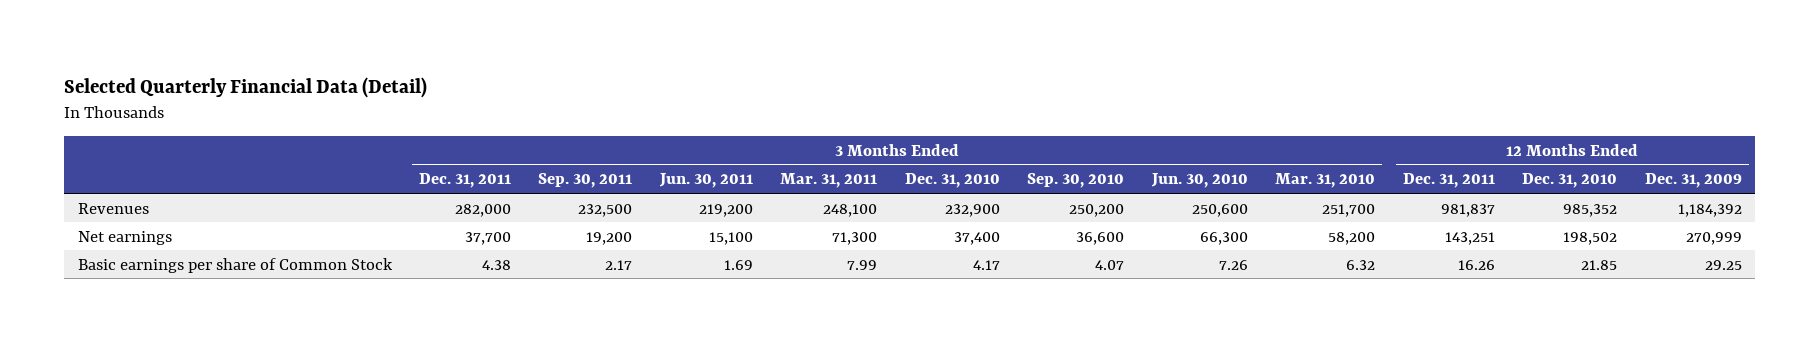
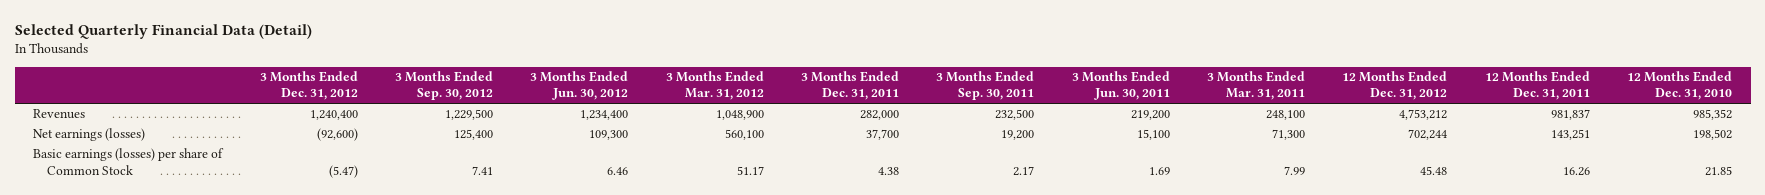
- | 3 Months Ended Dec. 31, 2011 | 3 Months Ended Sep. 30, 2011 | 3 Months Ended Jun. 30, 2011 | 3 Months Ended Mar. 31, 2011 | 3 Months Ended Dec. 31, 2010 | 3 Months Ended Sep. 30, 2010 | 3 Months Ended Jun. 30, 2010 | 3 Months Ended Mar. 31, 2010 | 12 Months Ended Dec. 31, 2011 | 12 Months Ended Dec. 31, 2010 | 12 Months Ended Dec. 31, 2009
+ | 3 Months Ended Dec. 31, 2012 | 3 Months Ended Sep. 30, 2012 | 3 Months Ended Jun. 30, 2012 | 3 Months Ended Mar. 31, 2012 | 3 Months Ended Dec. 31, 2011 | 3 Months Ended Sep. 30, 2011 | 3 Months Ended Jun. 30, 2011 | 3 Months Ended Mar. 31, 2011 | 12 Months Ended Dec. 31, 2012 | 12 Months Ended Dec. 31, 2011 | 12 Months Ended Dec. 31, 2010
- Net earnings | 37,700 | 19,200 | 15,100 | 71,300 | 37,400 | 36,600 | 66,300 | 58,200 | 143,251 | 198,502 | 270,999
- Basic earnings per share of Common Stock | 4.38 | 2.17 | 1.69 | 7.99 | 4.17 | 4.07 | 7.26 | 6.32 | 16.26 | 21.85 | 29.25
+ Net earnings (losses) | (92,600) | 125,400 | 109,300 | 560,100 | 37,700 | 19,200 | 15,100 | 71,300 | 702,244 | 143,251 | 198,502
+ Basic earnings (losses) per share of Common Stock | (5.47) | 7.41 | 6.46 | 51.17 | 4.38 | 2.17 | 1.69 | 7.99 | 45.48 | 16.26 | 21.85

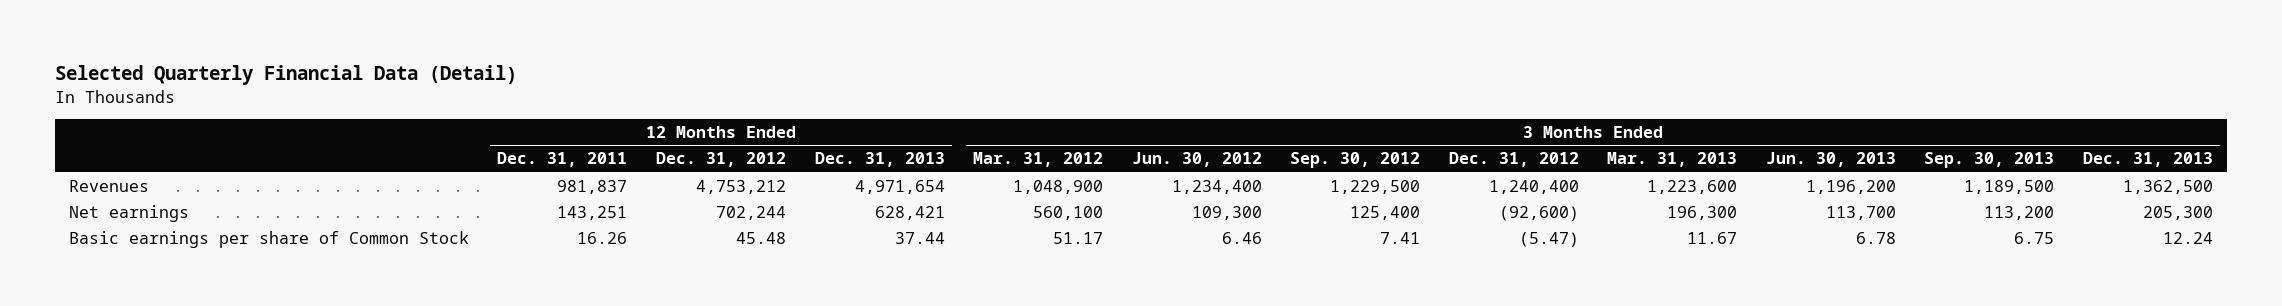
- | 3 Months Ended Dec. 31, 2012 | 3 Months Ended Sep. 30, 2012 | 3 Months Ended Jun. 30, 2012 | 3 Months Ended Mar. 31, 2012 | 3 Months Ended Dec. 31, 2011 | 3 Months Ended Sep. 30, 2011 | 3 Months Ended Jun. 30, 2011 | 3 Months Ended Mar. 31, 2011 | 12 Months Ended Dec. 31, 2012 | 12 Months Ended Dec. 31, 2011 | 12 Months Ended Dec. 31, 2010
+ | 12 Months Ended Dec. 31, 2011 | 12 Months Ended Dec. 31, 2012 | 12 Months Ended Dec. 31, 2013 | 3 Months Ended Mar. 31, 2012 | 3 Months Ended Jun. 30, 2012 | 3 Months Ended Sep. 30, 2012 | 3 Months Ended Dec. 31, 2012 | 3 Months Ended Mar. 31, 2013 | 3 Months Ended Jun. 30, 2013 | 3 Months Ended Sep. 30, 2013 | 3 Months Ended Dec. 31, 2013
- Net earnings (losses) | (92,600) | 125,400 | 109,300 | 560,100 | 37,700 | 19,200 | 15,100 | 71,300 | 702,244 | 143,251 | 198,502
- Basic earnings (losses) per share of Common Stock | (5.47) | 7.41 | 6.46 | 51.17 | 4.38 | 2.17 | 1.69 | 7.99 | 45.48 | 16.26 | 21.85
+ Net earnings | 143,251 | 702,244 | 628,421 | 560,100 | 109,300 | 125,400 | (92,600) | 196,300 | 113,700 | 113,200 | 205,300
+ Basic earnings per share of Common Stock | 16.26 | 45.48 | 37.44 | 51.17 | 6.46 | 7.41 | (5.47) | 11.67 | 6.78 | 6.75 | 12.24

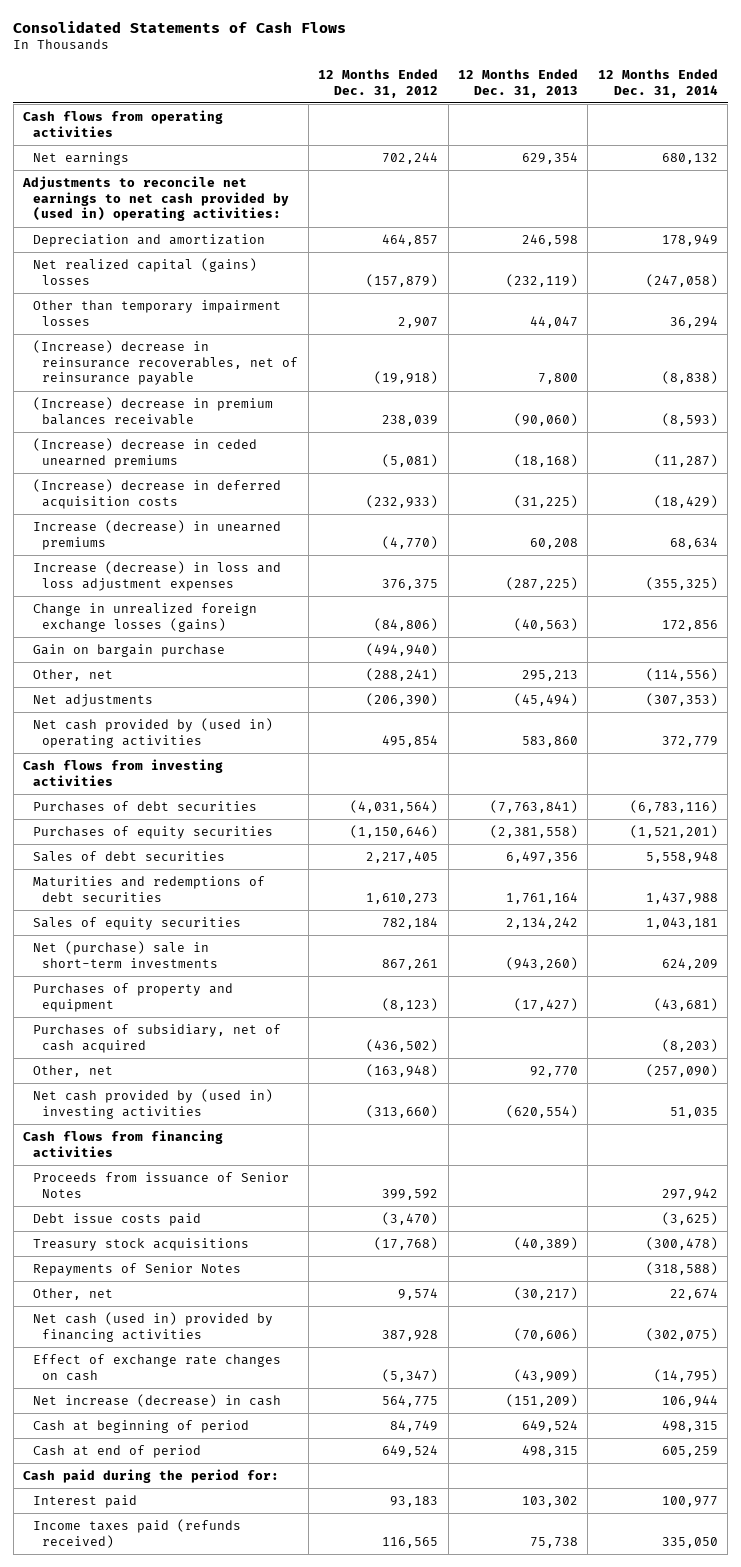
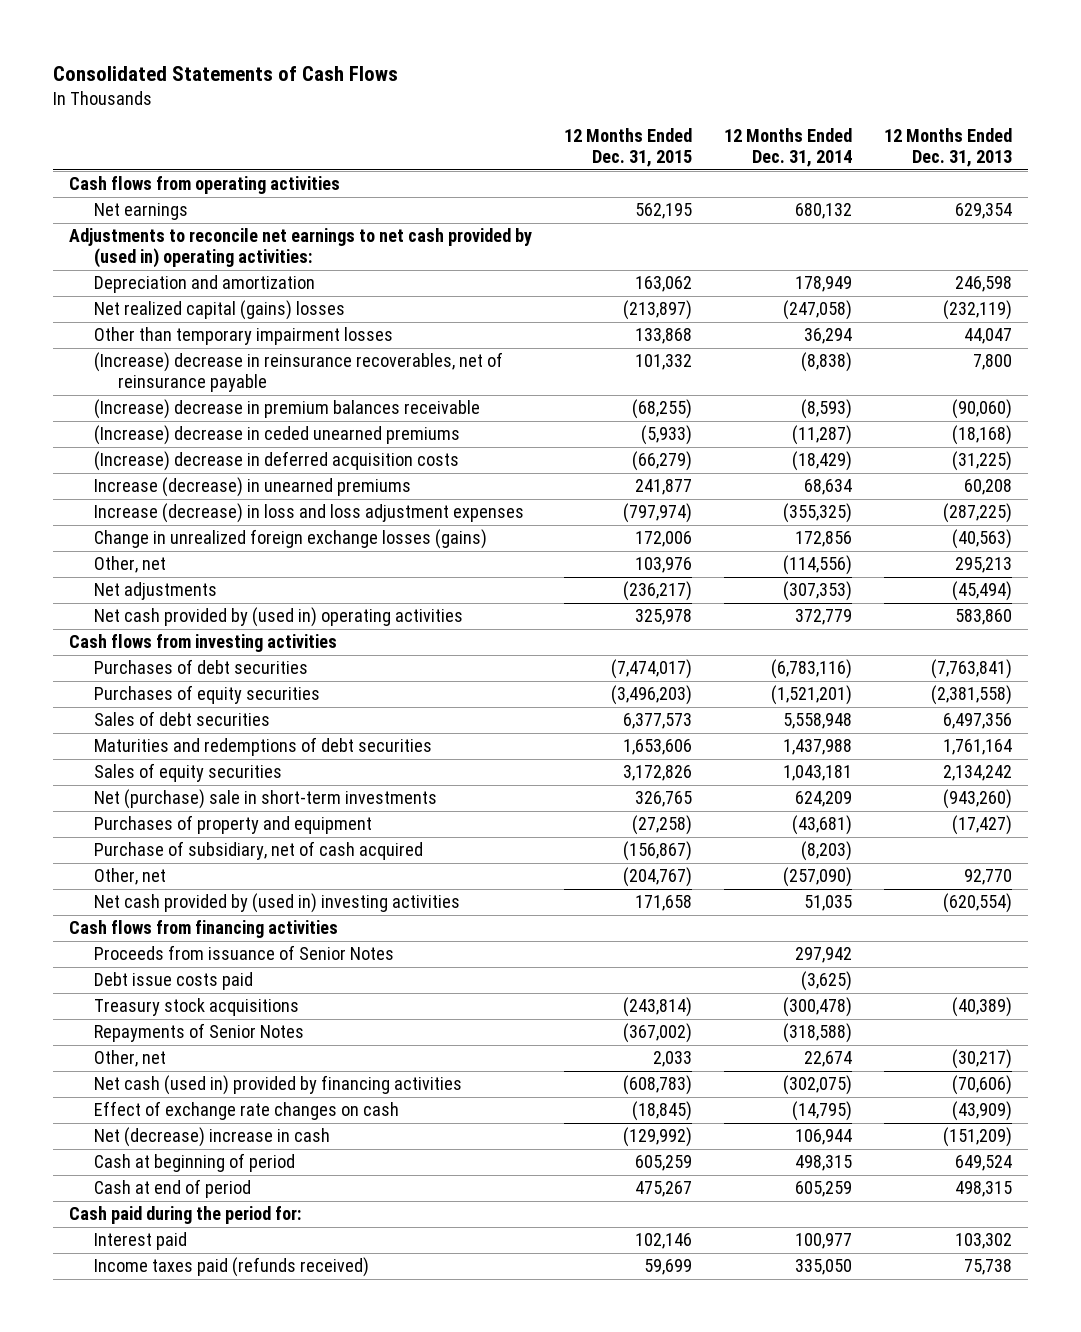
- | 12 Months Ended Dec. 31, 2012 | 12 Months Ended Dec. 31, 2013 | 12 Months Ended Dec. 31, 2014
+ | 12 Months Ended Dec. 31, 2015 | 12 Months Ended Dec. 31, 2014 | 12 Months Ended Dec. 31, 2013
- Gain on bargain purchase | (494,940) | |
- Purchases of subsidiary, net of cash acquired | (436,502) | | (8,203)
+ Purchase of subsidiary, net of cash acquired | (156,867) | (8,203) |
- Net increase (decrease) in cash | 564,775 | (151,209) | 106,944
+ Net (decrease) increase in cash | (129,992) | 106,944 | (151,209)

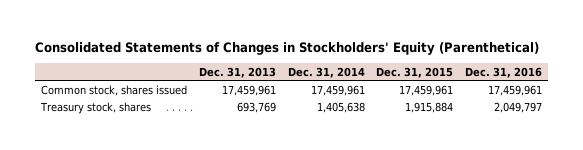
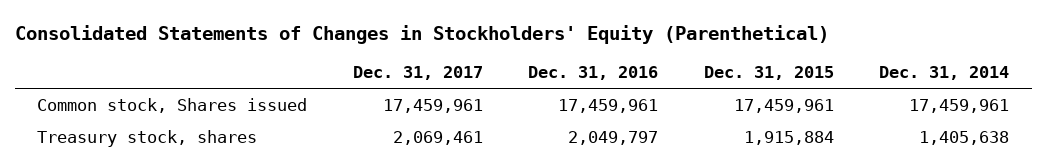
- | Dec. 31, 2013 | Dec. 31, 2014 | Dec. 31, 2015 | Dec. 31, 2016
+ | Dec. 31, 2017 | Dec. 31, 2016 | Dec. 31, 2015 | Dec. 31, 2014
- Common stock, shares issued | 17,459,961 | 17,459,961 | 17,459,961 | 17,459,961
+ Common stock, Shares issued | 17,459,961 | 17,459,961 | 17,459,961 | 17,459,961

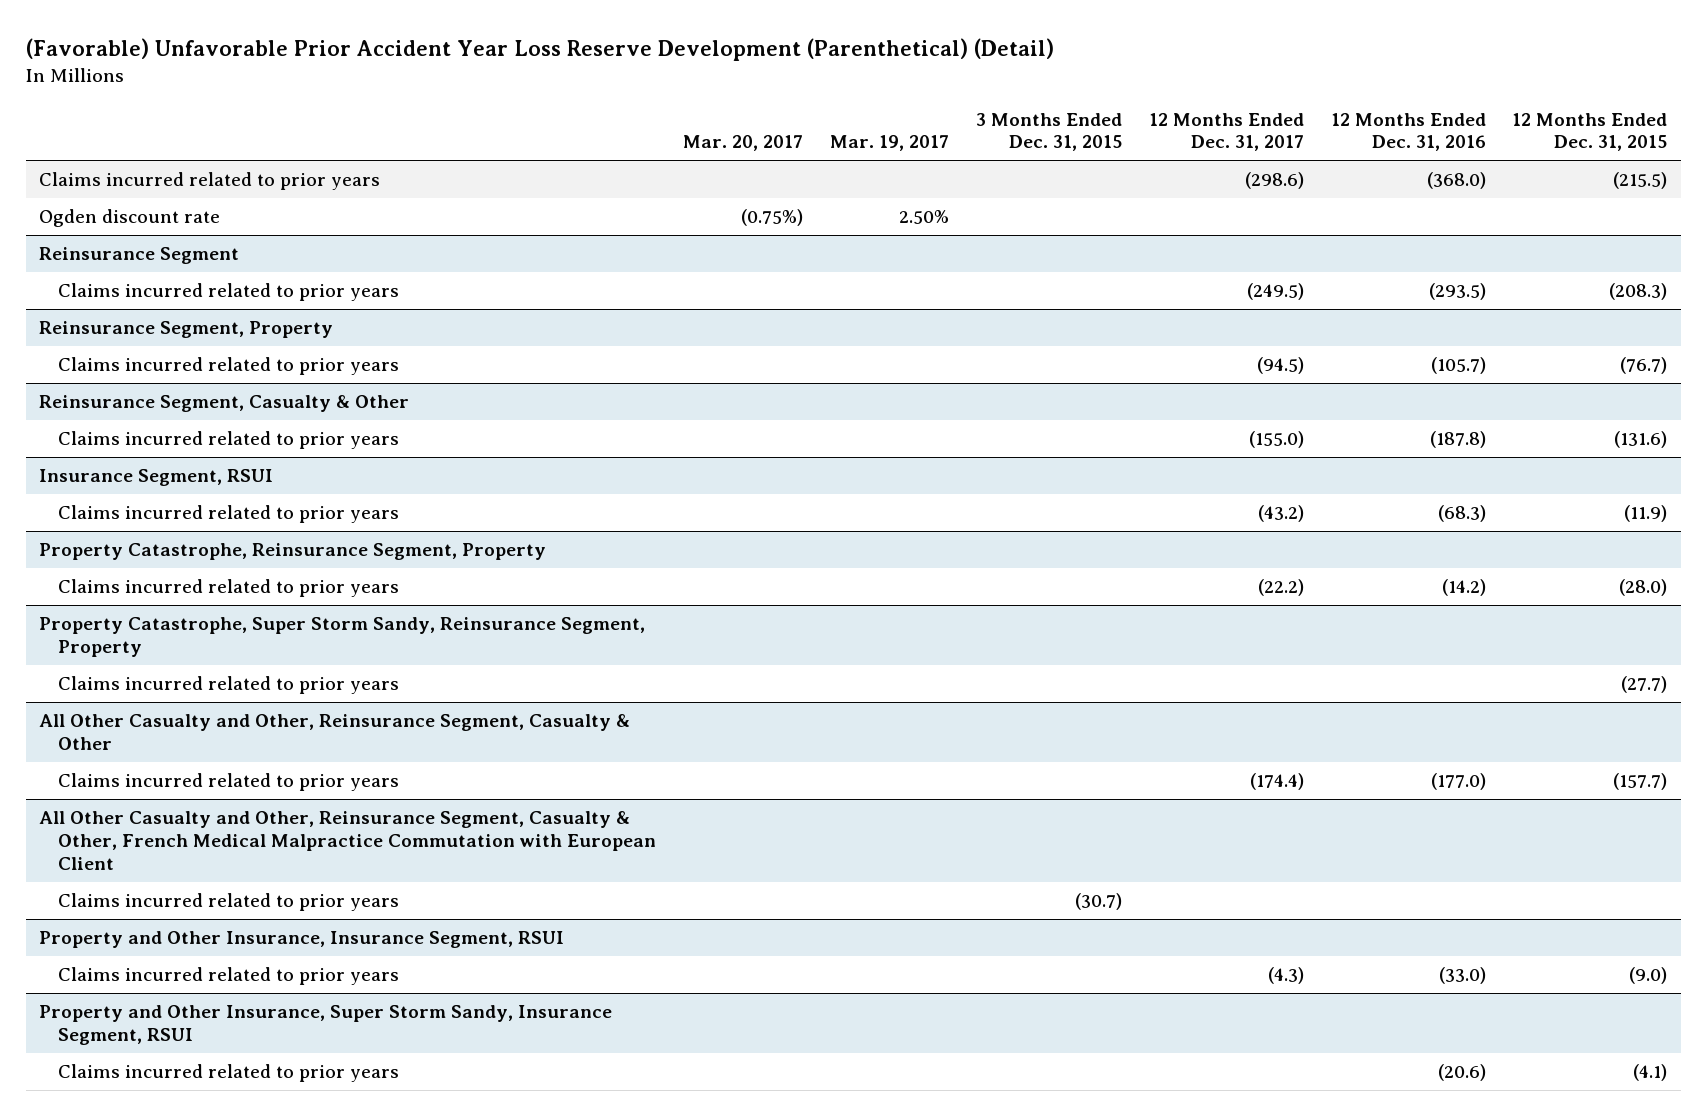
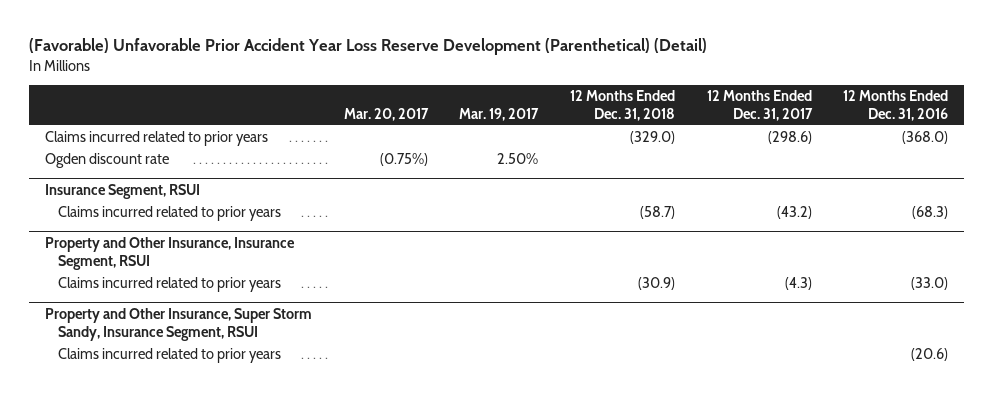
- | Mar. 20, 2017 | Mar. 19, 2017 | 3 Months Ended Dec. 31, 2015 | 12 Months Ended Dec. 31, 2017 | 12 Months Ended Dec. 31, 2016 | 12 Months Ended Dec. 31, 2015
+ | Mar. 20, 2017 | Mar. 19, 2017 | 12 Months Ended Dec. 31, 2018 | 12 Months Ended Dec. 31, 2017 | 12 Months Ended Dec. 31, 2016
- Reinsurance Segment
- Claims incurred related to prior years | | | | (249.5) | (293.5) | (208.3)
- Reinsurance Segment, Property
- Claims incurred related to prior years | | | | (94.5) | (105.7) | (76.7)
- Reinsurance Segment, Casualty & Other
- Claims incurred related to prior years | | | | (155.0) | (187.8) | (131.6)
- Property Catastrophe, Reinsurance Segment, Property
- Claims incurred related to prior years | | | | (22.2) | (14.2) | (28.0)
- Property Catastrophe, Super Storm Sandy, Reinsurance Segment, Property
- Claims incurred related to prior years | | | | | | (27.7)
- All Other Casualty and Other, Reinsurance Segment, Casualty & Other
- Claims incurred related to prior years | | | | (174.4) | (177.0) | (157.7)
- All Other Casualty and Other, Reinsurance Segment, Casualty & Other, French Medical Malpractice Commutation with European Client
- Claims incurred related to prior years | | | (30.7) | | |

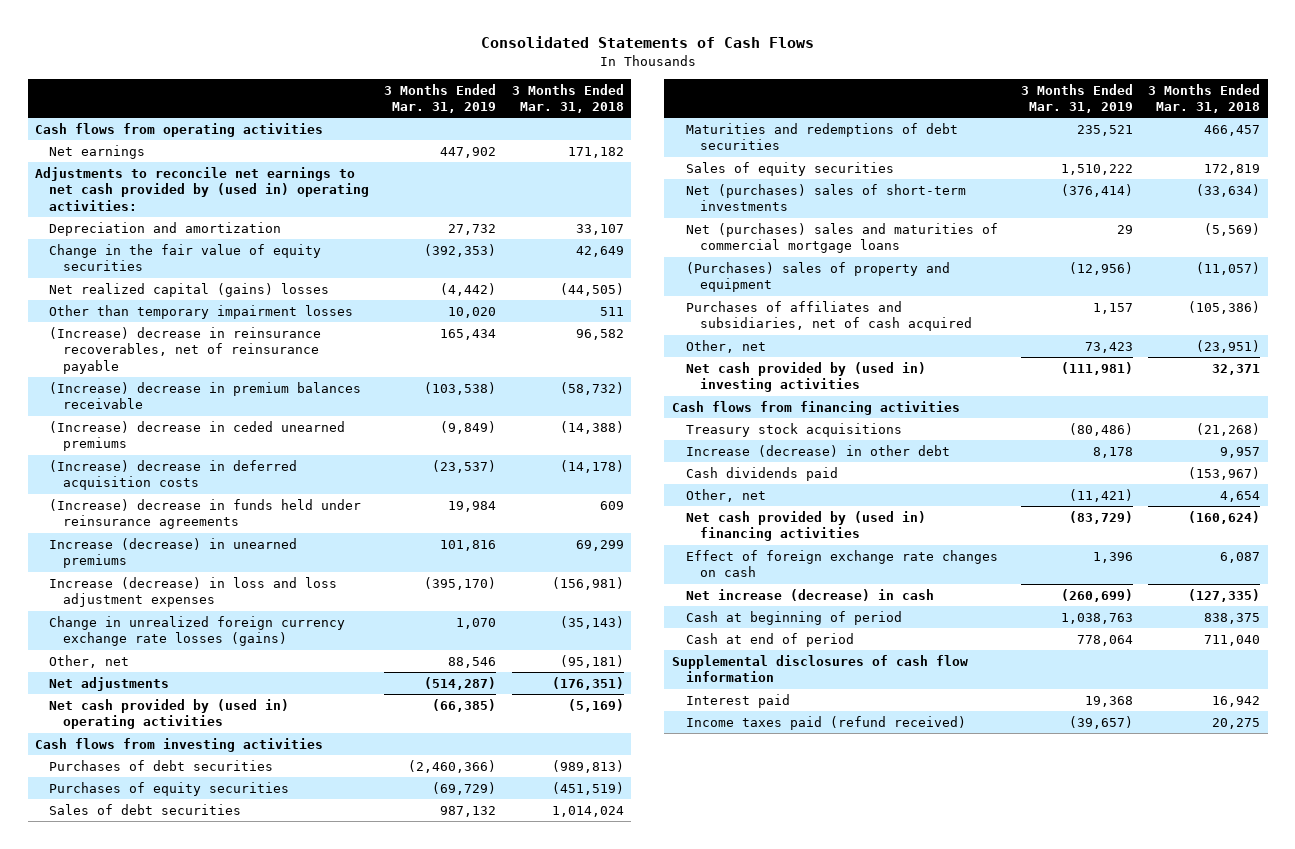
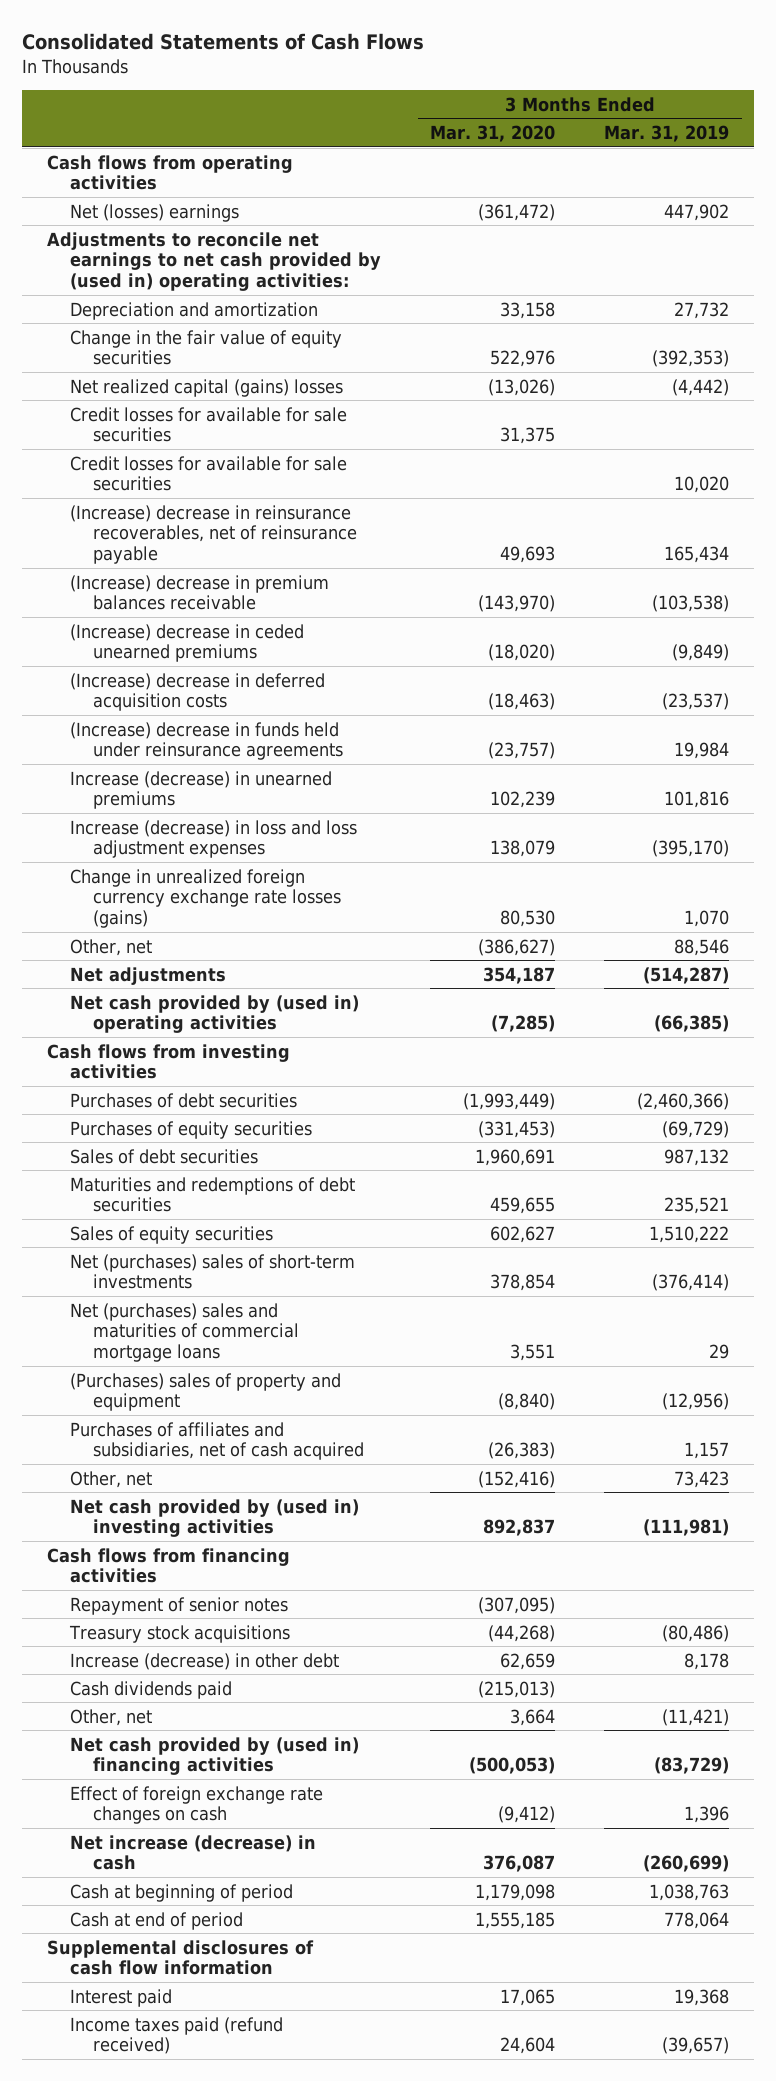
- | 3 Months Ended Mar. 31, 2019 | 3 Months Ended Mar. 31, 2018
+ | 3 Months Ended Mar. 31, 2020 | 3 Months Ended Mar. 31, 2019
- Net earnings | 447,902 | 171,182
+ Net (losses) earnings | (361,472) | 447,902
- Other than temporary impairment losses | 10,020 | 511
+ Credit losses for available for sale securities | 31,375 |
+ Credit losses for available for sale securities | | 10,020
+ Repayment of senior notes | (307,095) |

